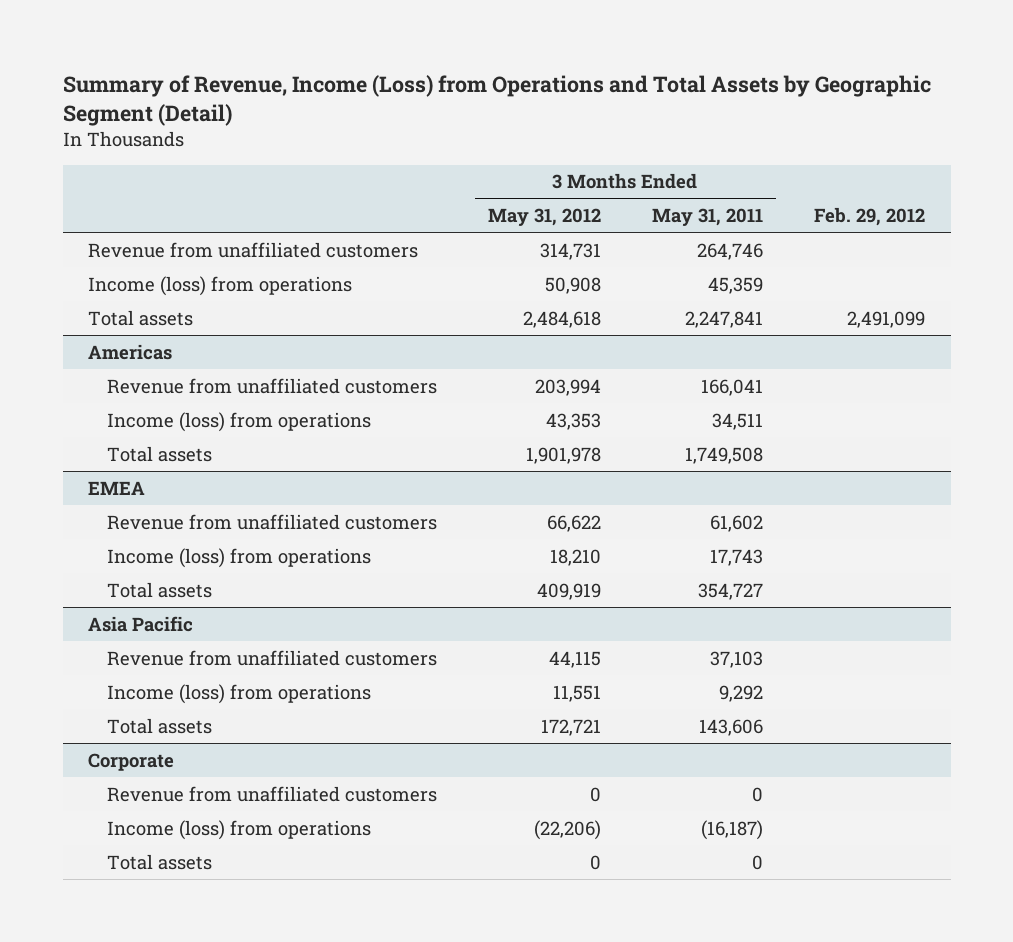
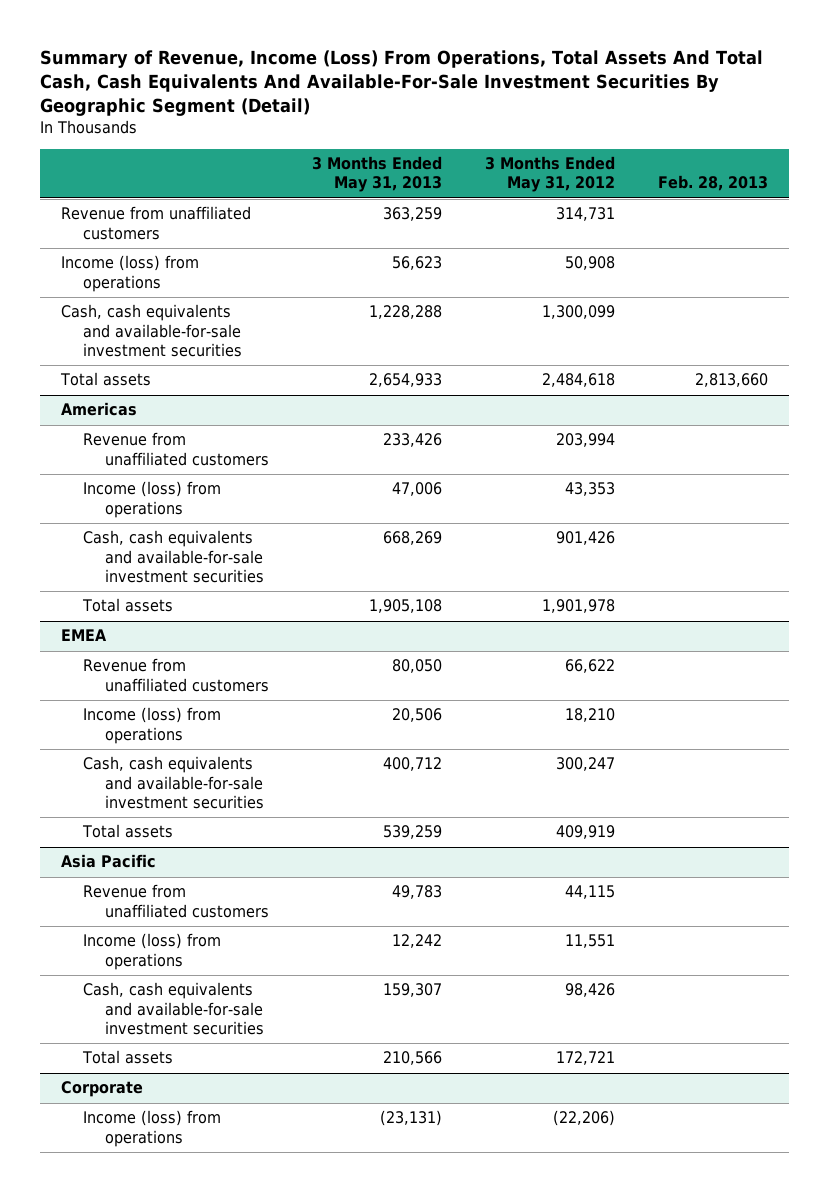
- Summary of Revenue, Income (Loss) from Operations and Total Assets by Geographic Segment (Detail)
+ Summary of Revenue, Income (Loss) From Operations, Total Assets And Total Cash, Cash Equivalents And Available-For-Sale Investment Securities By Geographic Segment (Detail)
- | 3 Months Ended May 31, 2012 | 3 Months Ended May 31, 2011 | Feb. 29, 2012
+ | 3 Months Ended May 31, 2013 | 3 Months Ended May 31, 2012 | Feb. 28, 2013
+ Cash, cash equivalents and available-for-sale investment securities | 1,228,288 | 1,300,099 |
@ Americas
+ Cash, cash equivalents and available-for-sale investment securities | 668,269 | 901,426 |
@ EMEA
+ Cash, cash equivalents and available-for-sale investment securities | 400,712 | 300,247 |
@ Asia Pacific
+ Cash, cash equivalents and available-for-sale investment securities | 159,307 | 98,426 |
@ Corporate
- Revenue from unaffiliated customers | 0 | 0 |
- Total assets | 0 | 0 |

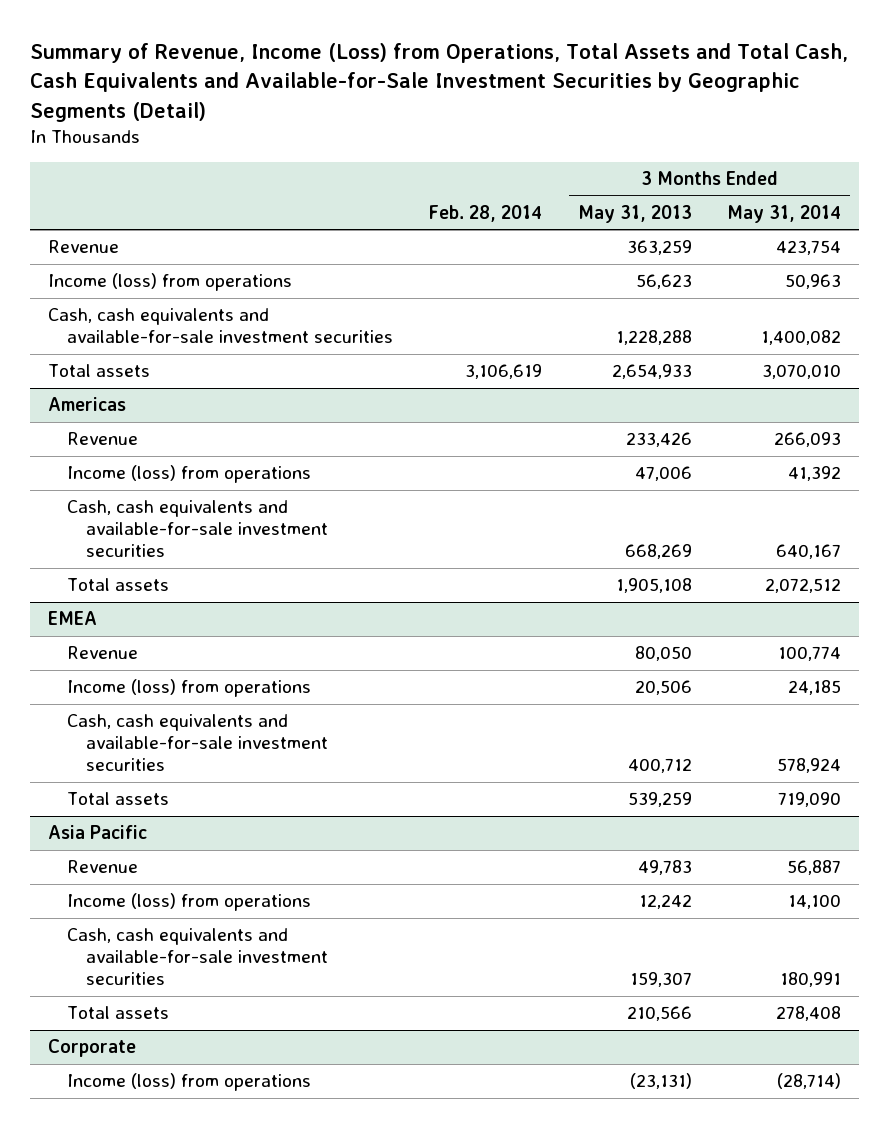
- Summary of Revenue, Income (Loss) From Operations, Total Assets And Total Cash, Cash Equivalents And Available-For-Sale Investment Securities By Geographic Segment (Detail)
+ Summary of Revenue, Income (Loss) from Operations, Total Assets and Total Cash, Cash Equivalents and Available-for-Sale Investment Securities by Geographic Segments (Detail)
- | 3 Months Ended May 31, 2013 | 3 Months Ended May 31, 2012 | Feb. 28, 2013
+ | Feb. 28, 2014 | 3 Months Ended May 31, 2013 | 3 Months Ended May 31, 2014
- Revenue from unaffiliated customers | 363,259 | 314,731 |
+ Revenue | | 363,259 | 423,754
@ Americas
- Revenue from unaffiliated customers | 233,426 | 203,994 |
+ Revenue | | 233,426 | 266,093
@ EMEA
- Revenue from unaffiliated customers | 80,050 | 66,622 |
+ Revenue | | 80,050 | 100,774
@ Asia Pacific
- Revenue from unaffiliated customers | 49,783 | 44,115 |
+ Revenue | | 49,783 | 56,887

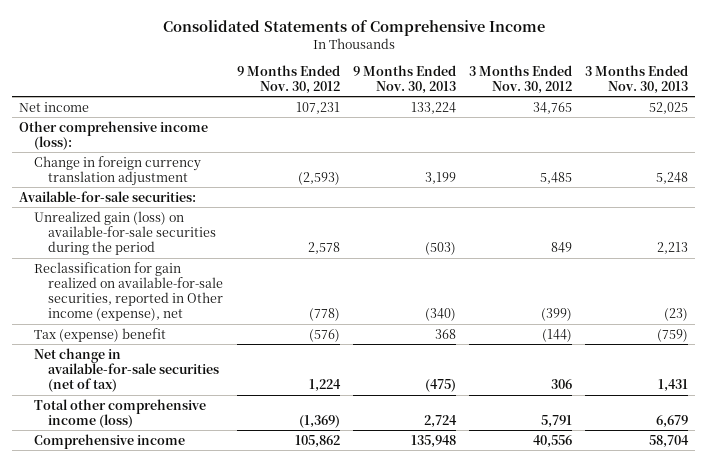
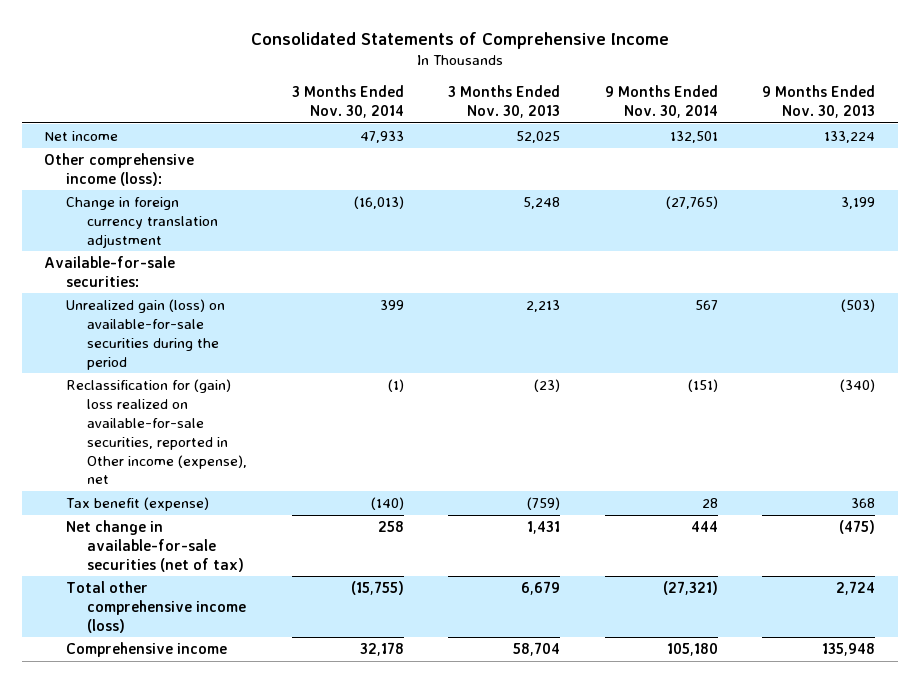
- | 9 Months Ended Nov. 30, 2012 | 9 Months Ended Nov. 30, 2013 | 3 Months Ended Nov. 30, 2012 | 3 Months Ended Nov. 30, 2013
+ | 3 Months Ended Nov. 30, 2014 | 3 Months Ended Nov. 30, 2013 | 9 Months Ended Nov. 30, 2014 | 9 Months Ended Nov. 30, 2013
- Reclassification for gain realized on available-for-sale securities, reported in Other income (expense), net | (778) | (340) | (399) | (23)
- Tax (expense) benefit | (576) | 368 | (144) | (759)
+ Reclassification for (gain) loss realized on available-for-sale securities, reported in Other income (expense), net | (1) | (23) | (151) | (340)
+ Tax benefit (expense) | (140) | (759) | 28 | 368

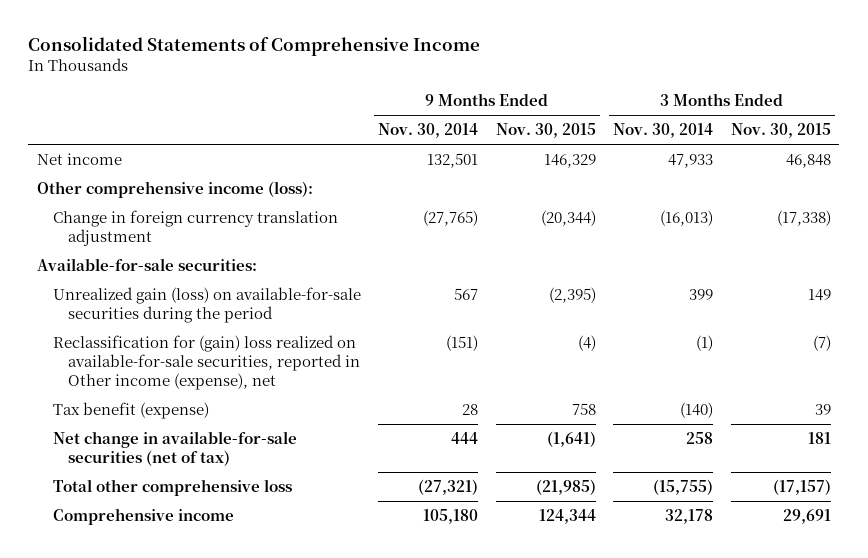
- | 3 Months Ended Nov. 30, 2014 | 3 Months Ended Nov. 30, 2013 | 9 Months Ended Nov. 30, 2014 | 9 Months Ended Nov. 30, 2013
+ | 9 Months Ended Nov. 30, 2014 | 9 Months Ended Nov. 30, 2015 | 3 Months Ended Nov. 30, 2014 | 3 Months Ended Nov. 30, 2015
- Total other comprehensive income (loss) | (15,755) | 6,679 | (27,321) | 2,724
+ Total other comprehensive loss | (27,321) | (21,985) | (15,755) | (17,157)

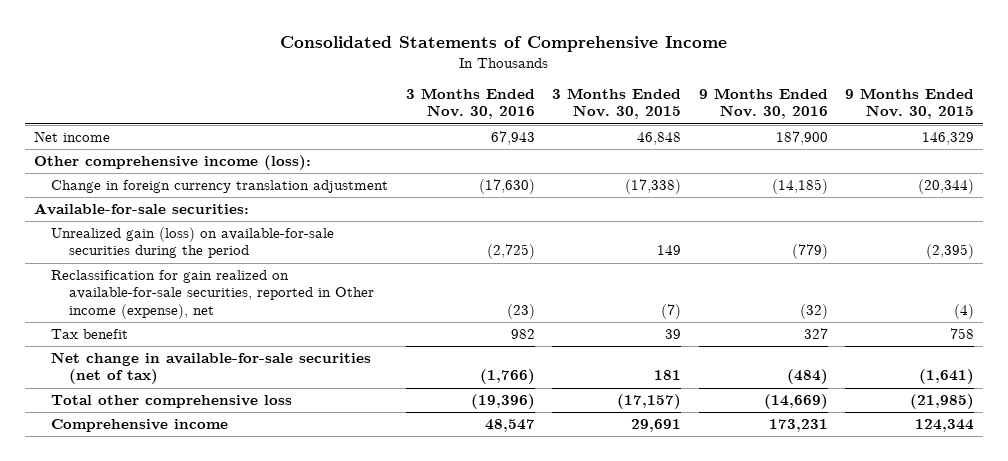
- | 9 Months Ended Nov. 30, 2014 | 9 Months Ended Nov. 30, 2015 | 3 Months Ended Nov. 30, 2014 | 3 Months Ended Nov. 30, 2015
+ | 3 Months Ended Nov. 30, 2016 | 3 Months Ended Nov. 30, 2015 | 9 Months Ended Nov. 30, 2016 | 9 Months Ended Nov. 30, 2015
- Reclassification for (gain) loss realized on available-for-sale securities, reported in Other income (expense), net | (151) | (4) | (1) | (7)
- Tax benefit (expense) | 28 | 758 | (140) | 39
+ Reclassification for gain realized on available-for-sale securities, reported in Other income (expense), net | (23) | (7) | (32) | (4)
+ Tax benefit | 982 | 39 | 327 | 758

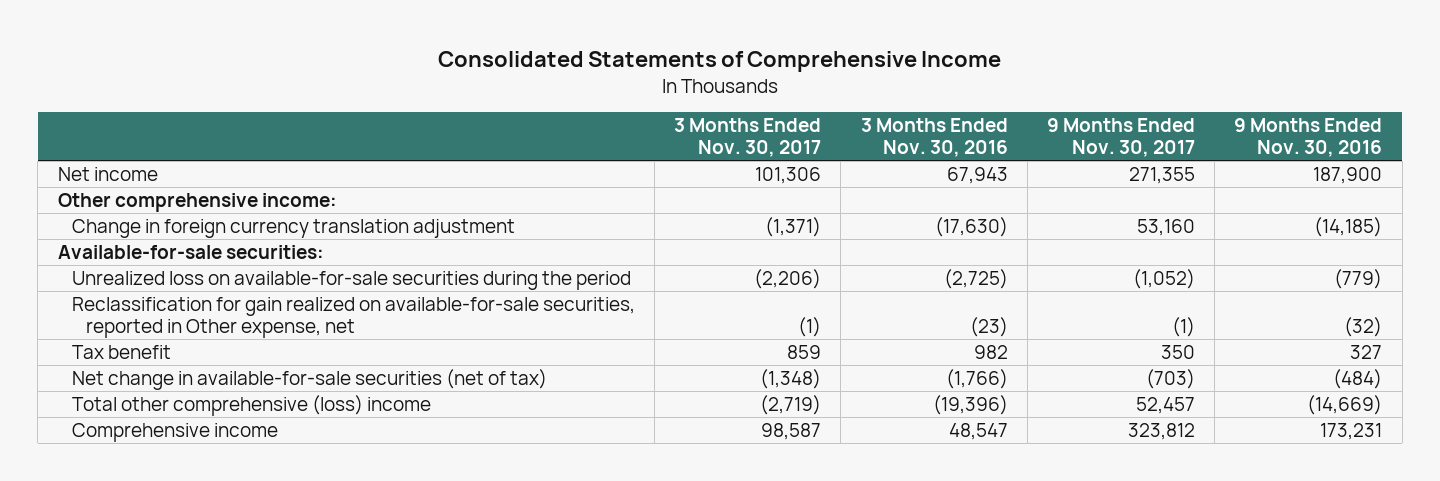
- | 3 Months Ended Nov. 30, 2016 | 3 Months Ended Nov. 30, 2015 | 9 Months Ended Nov. 30, 2016 | 9 Months Ended Nov. 30, 2015
+ | 3 Months Ended Nov. 30, 2017 | 3 Months Ended Nov. 30, 2016 | 9 Months Ended Nov. 30, 2017 | 9 Months Ended Nov. 30, 2016
- Other comprehensive income (loss):
+ Other comprehensive income:
- Unrealized gain (loss) on available-for-sale securities during the period | (2,725) | 149 | (779) | (2,395)
- Reclassification for gain realized on available-for-sale securities, reported in Other income (expense), net | (23) | (7) | (32) | (4)
+ Unrealized loss on available-for-sale securities during the period | (2,206) | (2,725) | (1,052) | (779)
+ Reclassification for gain realized on available-for-sale securities, reported in Other expense, net | (1) | (23) | (1) | (32)
- Total other comprehensive loss | (19,396) | (17,157) | (14,669) | (21,985)
+ Total other comprehensive (loss) income | (2,719) | (19,396) | 52,457 | (14,669)

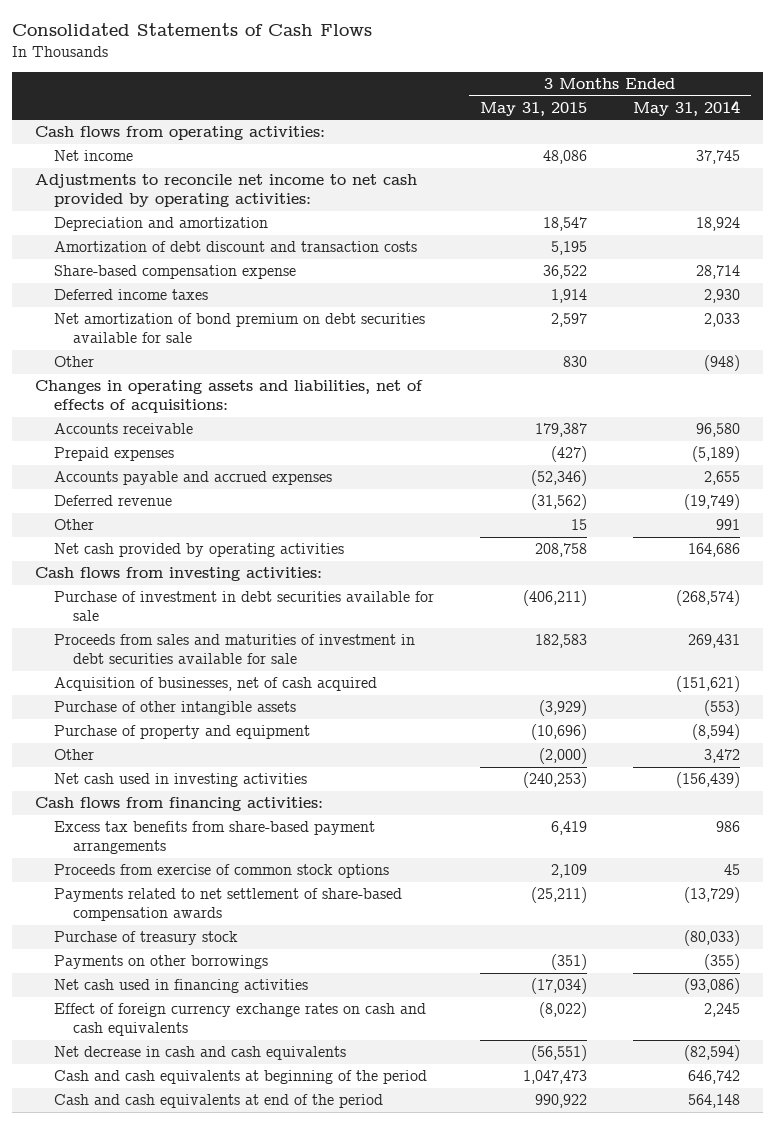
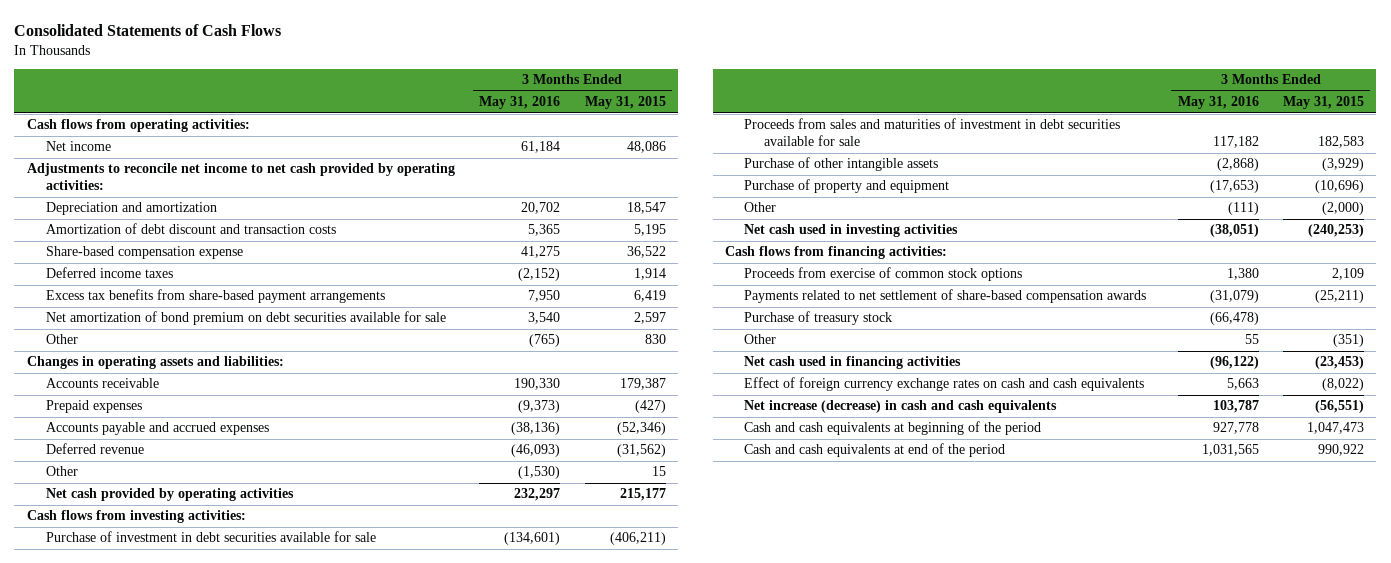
- | 3 Months Ended May 31, 2015 | 3 Months Ended May 31, 2014
+ | 3 Months Ended May 31, 2016 | 3 Months Ended May 31, 2015
moved up: Excess tax benefits from share-based payment arrangements | 7,950 | 6,419
- Changes in operating assets and liabilities, net of effects of acquisitions:
+ Changes in operating assets and liabilities:
- Net cash provided by operating activities | 208,758 | 164,686
+ Net cash provided by operating activities | 232,297 | 215,177
- Acquisition of businesses, net of cash acquired | | (151,621)
- Payments on other borrowings | (351) | (355)
- Net cash used in financing activities | (17,034) | (93,086)
+ Other | 55 | (351)
+ Net cash used in financing activities | (96,122) | (23,453)
- Net decrease in cash and cash equivalents | (56,551) | (82,594)
+ Net increase (decrease) in cash and cash equivalents | 103,787 | (56,551)

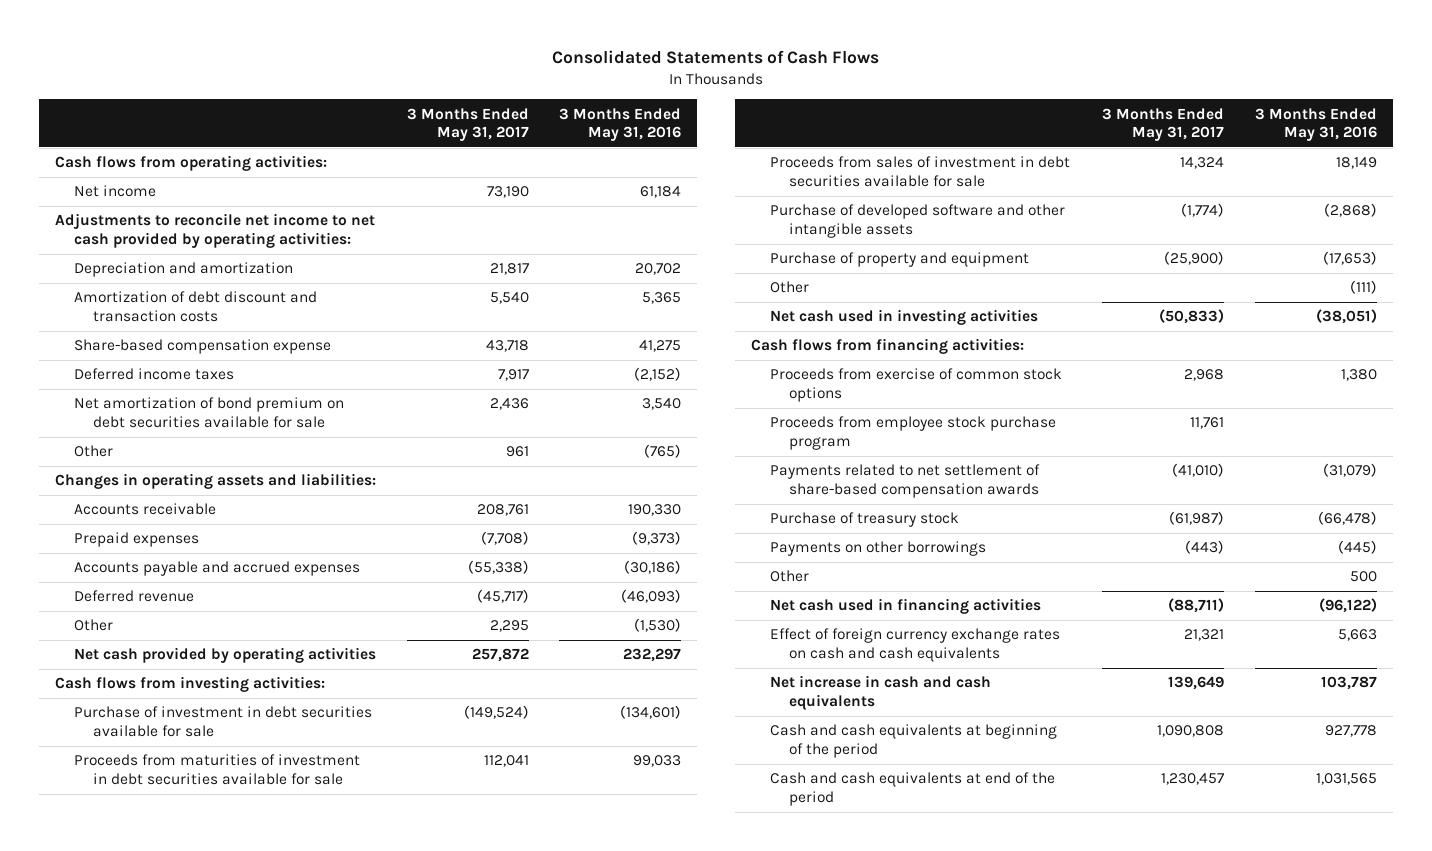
- | 3 Months Ended May 31, 2016 | 3 Months Ended May 31, 2015
+ | 3 Months Ended May 31, 2017 | 3 Months Ended May 31, 2016
- Excess tax benefits from share-based payment arrangements | 7,950 | 6,419
- Accounts payable and accrued expenses | (38,136) | (52,346)
+ Accounts payable and accrued expenses | (55,338) | (30,186)
- Proceeds from sales and maturities of investment in debt securities available for sale | 117,182 | 182,583
- Purchase of other intangible assets | (2,868) | (3,929)
+ Proceeds from maturities of investment in debt securities available for sale | 112,041 | 99,033
+ Proceeds from sales of investment in debt securities available for sale | 14,324 | 18,149
+ Purchase of developed software and other intangible assets | (1,774) | (2,868)
+ Proceeds from employee stock purchase program | 11,761 |
- Other | 55 | (351)
+ Payments on other borrowings | (443) | (445)
+ Other | | 500
- Net increase (decrease) in cash and cash equivalents | 103,787 | (56,551)
+ Net increase in cash and cash equivalents | 139,649 | 103,787

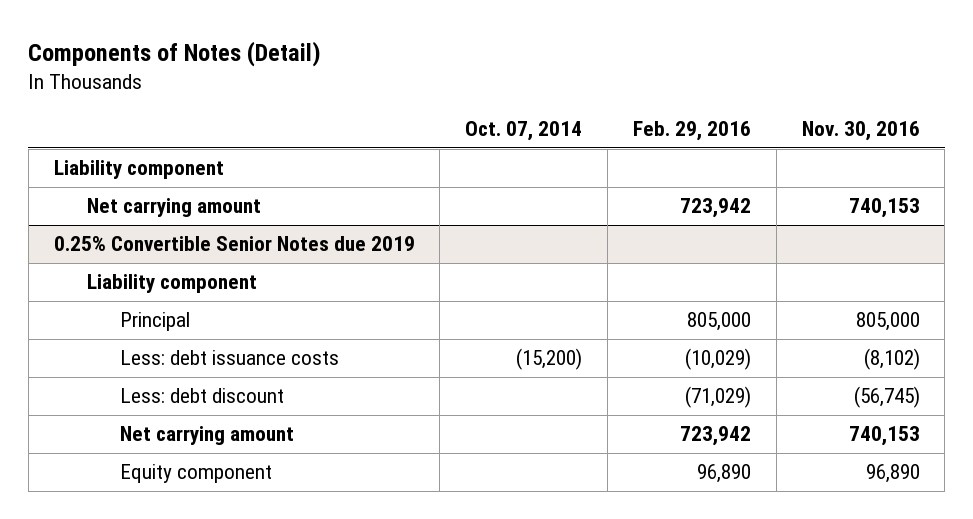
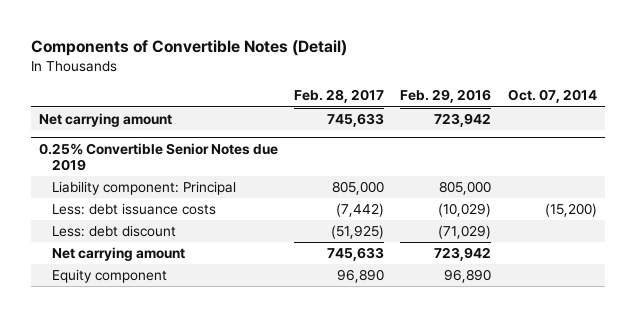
- Components of Notes (Detail)
+ Components of Convertible Notes (Detail)
- | Oct. 07, 2014 | Feb. 29, 2016 | Nov. 30, 2016
+ | Feb. 28, 2017 | Feb. 29, 2016 | Oct. 07, 2014
- Liability component
@ 0.25% Convertible Senior Notes due 2019
- Liability component
- Principal | | 805,000 | 805,000
+ Liability component: Principal | 805,000 | 805,000 |

